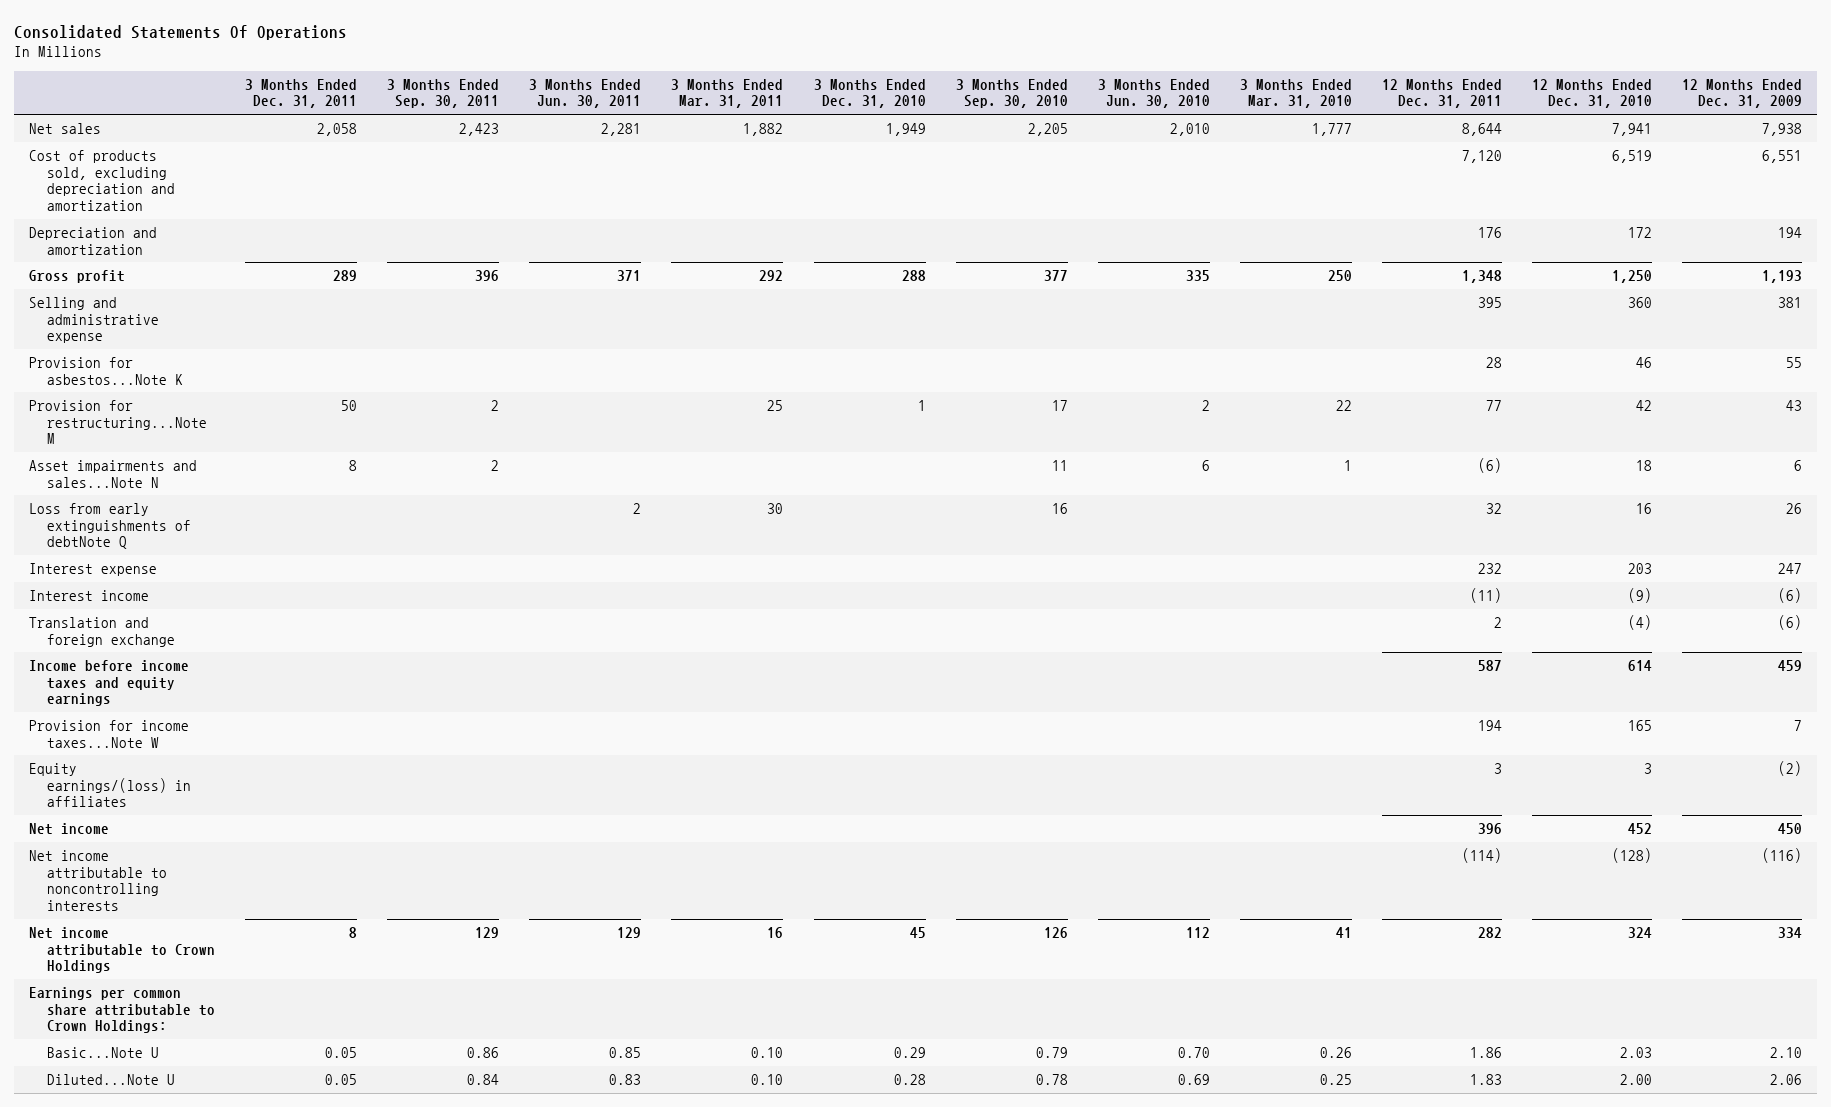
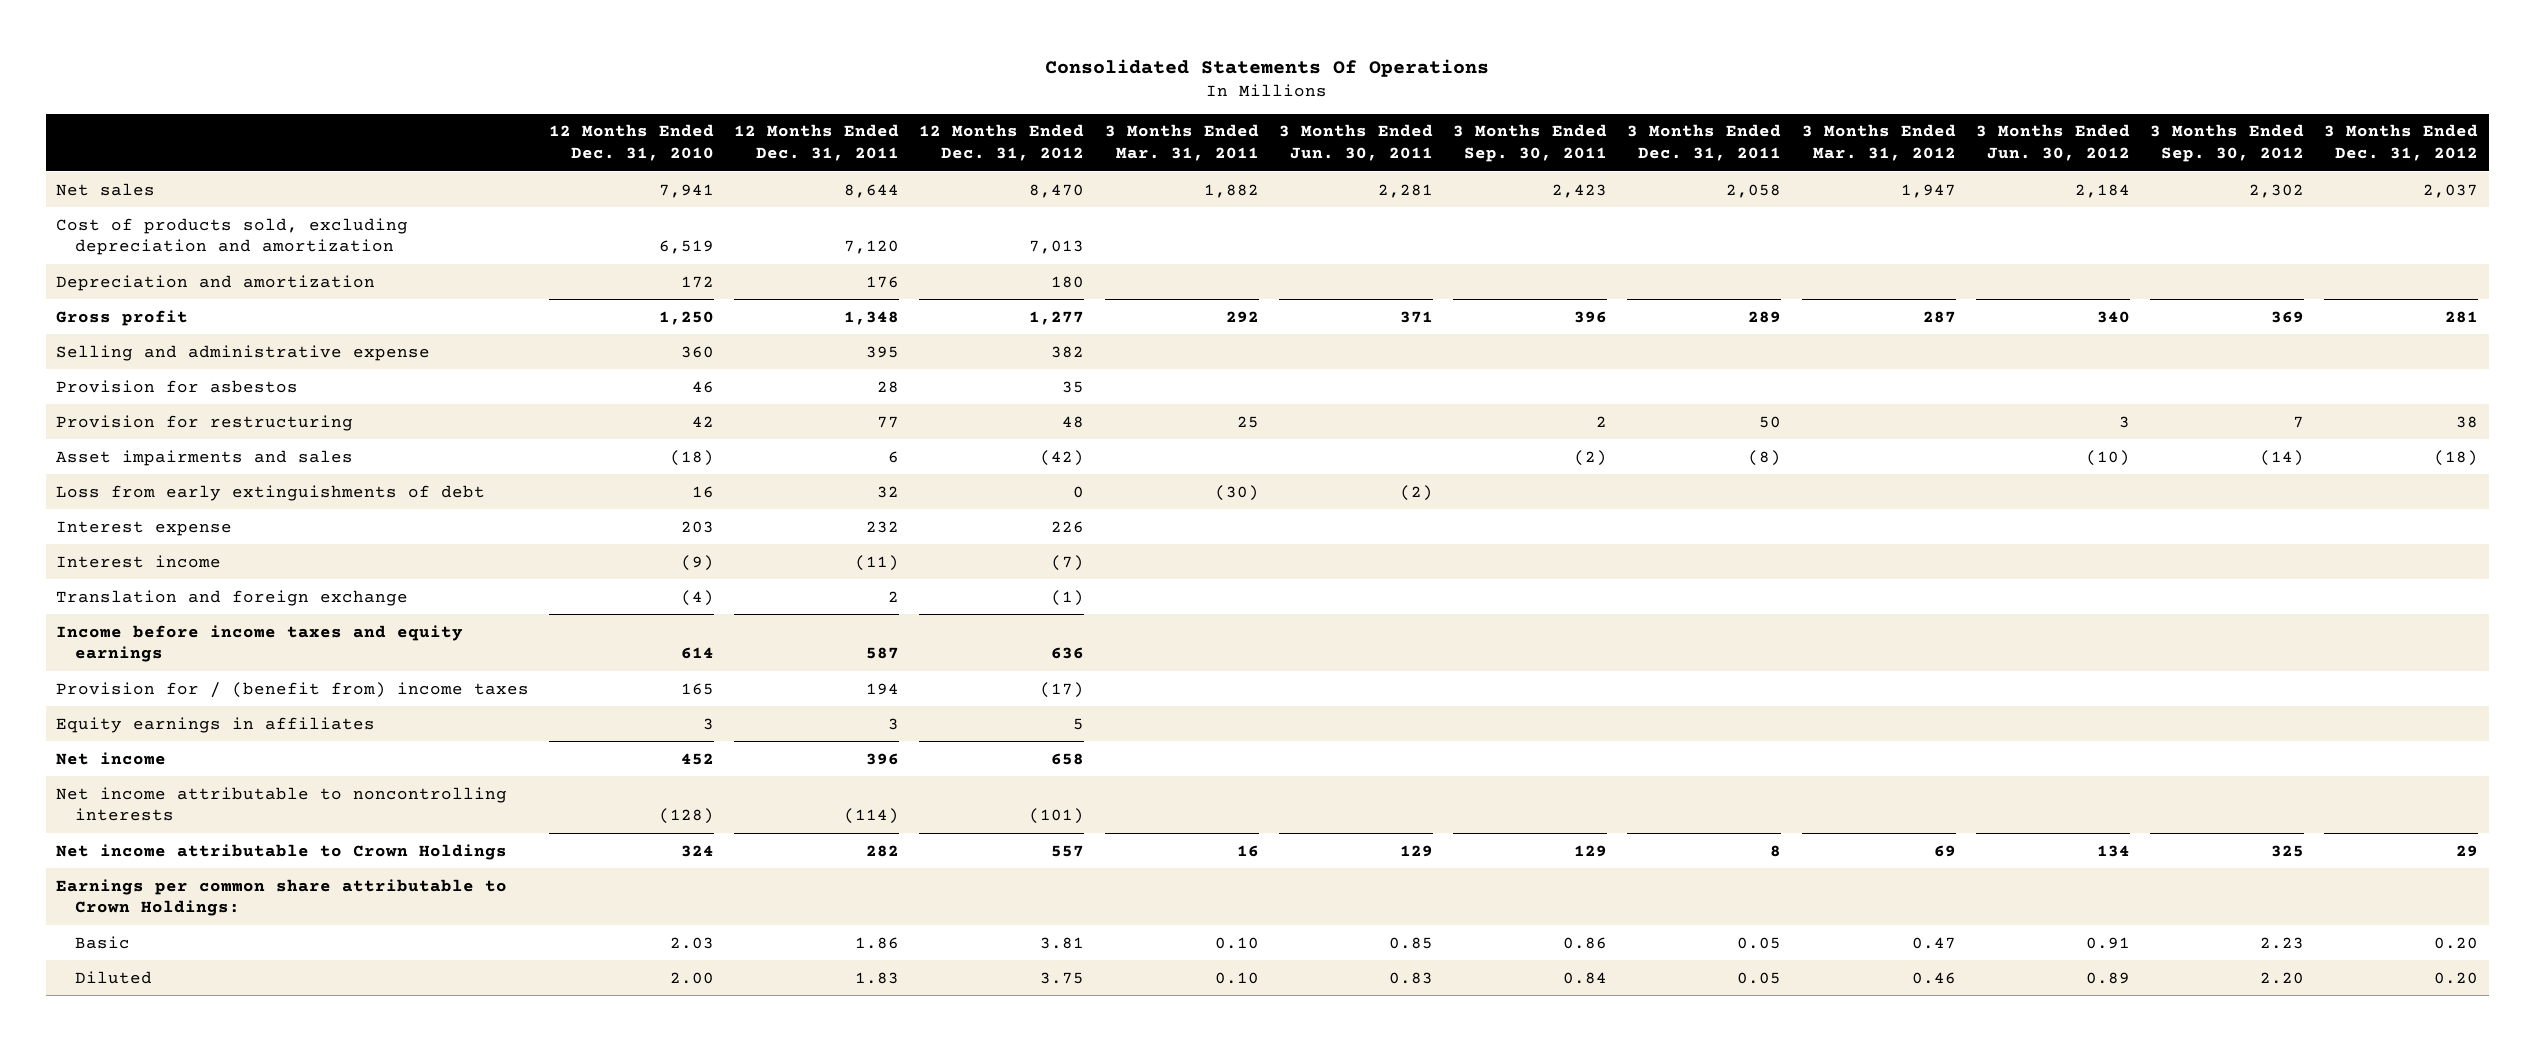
- | 3 Months Ended Dec. 31, 2011 | 3 Months Ended Sep. 30, 2011 | 3 Months Ended Jun. 30, 2011 | 3 Months Ended Mar. 31, 2011 | 3 Months Ended Dec. 31, 2010 | 3 Months Ended Sep. 30, 2010 | 3 Months Ended Jun. 30, 2010 | 3 Months Ended Mar. 31, 2010 | 12 Months Ended Dec. 31, 2011 | 12 Months Ended Dec. 31, 2010 | 12 Months Ended Dec. 31, 2009
+ | 12 Months Ended Dec. 31, 2010 | 12 Months Ended Dec. 31, 2011 | 12 Months Ended Dec. 31, 2012 | 3 Months Ended Mar. 31, 2011 | 3 Months Ended Jun. 30, 2011 | 3 Months Ended Sep. 30, 2011 | 3 Months Ended Dec. 31, 2011 | 3 Months Ended Mar. 31, 2012 | 3 Months Ended Jun. 30, 2012 | 3 Months Ended Sep. 30, 2012 | 3 Months Ended Dec. 31, 2012
- Provision for asbestos...Note K | | | | | | | | | 28 | 46 | 55
- Provision for restructuring...Note M | 50 | 2 | | 25 | 1 | 17 | 2 | 22 | 77 | 42 | 43
- Asset impairments and sales...Note N | 8 | 2 | | | | 11 | 6 | 1 | (6) | 18 | 6
- Loss from early extinguishments of debtNote Q | | | 2 | 30 | | 16 | | | 32 | 16 | 26
+ Provision for asbestos | 46 | 28 | 35 | | | | | | | |
+ Provision for restructuring | 42 | 77 | 48 | 25 | | 2 | 50 | | 3 | 7 | 38
+ Asset impairments and sales | (18) | 6 | (42) | | | (2) | (8) | | (10) | (14) | (18)
+ Loss from early extinguishments of debt | 16 | 32 | 0 | (30) | (2) | | | | | |
- Provision for income taxes...Note W | | | | | | | | | 194 | 165 | 7
- Equity earnings/(loss) in affiliates | | | | | | | | | 3 | 3 | (2)
+ Provision for / (benefit from) income taxes | 165 | 194 | (17) | | | | | | | |
+ Equity earnings in affiliates | 3 | 3 | 5 | | | | | | | |
- Basic...Note U | 0.05 | 0.86 | 0.85 | 0.10 | 0.29 | 0.79 | 0.70 | 0.26 | 1.86 | 2.03 | 2.10
- Diluted...Note U | 0.05 | 0.84 | 0.83 | 0.10 | 0.28 | 0.78 | 0.69 | 0.25 | 1.83 | 2.00 | 2.06
+ Basic | 2.03 | 1.86 | 3.81 | 0.10 | 0.85 | 0.86 | 0.05 | 0.47 | 0.91 | 2.23 | 0.20
+ Diluted | 2.00 | 1.83 | 3.75 | 0.10 | 0.83 | 0.84 | 0.05 | 0.46 | 0.89 | 2.20 | 0.20

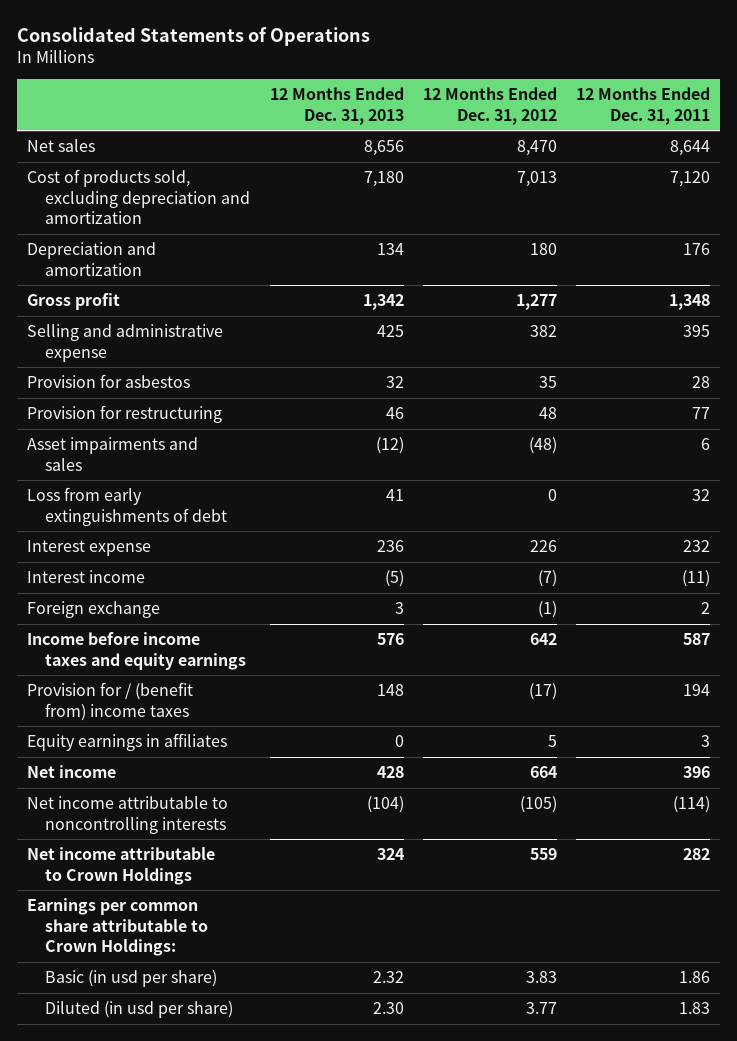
- Consolidated Statements Of Operations
+ Consolidated Statements of Operations
- | 12 Months Ended Dec. 31, 2010 | 12 Months Ended Dec. 31, 2011 | 12 Months Ended Dec. 31, 2012 | 3 Months Ended Mar. 31, 2011 | 3 Months Ended Jun. 30, 2011 | 3 Months Ended Sep. 30, 2011 | 3 Months Ended Dec. 31, 2011 | 3 Months Ended Mar. 31, 2012 | 3 Months Ended Jun. 30, 2012 | 3 Months Ended Sep. 30, 2012 | 3 Months Ended Dec. 31, 2012
+ | 12 Months Ended Dec. 31, 2013 | 12 Months Ended Dec. 31, 2012 | 12 Months Ended Dec. 31, 2011
- Asset impairments and sales | (18) | 6 | (42) | | | (2) | (8) | | (10) | (14) | (18)
+ Asset impairments and sales | (12) | (48) | 6
- Translation and foreign exchange | (4) | 2 | (1) | | | | | | | |
- Income before income taxes and equity earnings | 614 | 587 | 636 | | | | | | | |
+ Foreign exchange | 3 | (1) | 2
+ Income before income taxes and equity earnings | 576 | 642 | 587
- Net income | 452 | 396 | 658 | | | | | | | |
- Net income attributable to noncontrolling interests | (128) | (114) | (101) | | | | | | | |
- Net income attributable to Crown Holdings | 324 | 282 | 557 | 16 | 129 | 129 | 8 | 69 | 134 | 325 | 29
+ Net income | 428 | 664 | 396
+ Net income attributable to noncontrolling interests | (104) | (105) | (114)
+ Net income attributable to Crown Holdings | 324 | 559 | 282
- Basic | 2.03 | 1.86 | 3.81 | 0.10 | 0.85 | 0.86 | 0.05 | 0.47 | 0.91 | 2.23 | 0.20
- Diluted | 2.00 | 1.83 | 3.75 | 0.10 | 0.83 | 0.84 | 0.05 | 0.46 | 0.89 | 2.20 | 0.20
+ Basic (in usd per share) | 2.32 | 3.83 | 1.86
+ Diluted (in usd per share) | 2.30 | 3.77 | 1.83

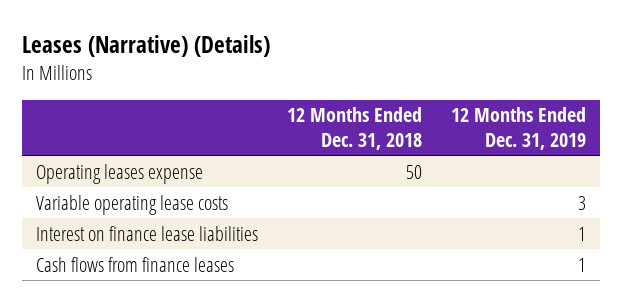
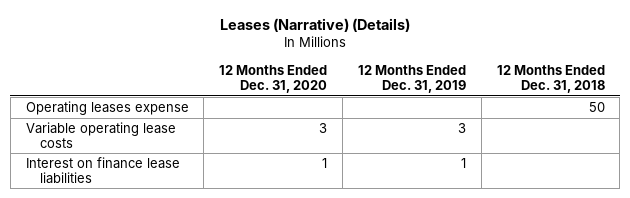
- | 12 Months Ended Dec. 31, 2018 | 12 Months Ended Dec. 31, 2019
+ | 12 Months Ended Dec. 31, 2020 | 12 Months Ended Dec. 31, 2019 | 12 Months Ended Dec. 31, 2018
- Cash flows from finance leases | | 1

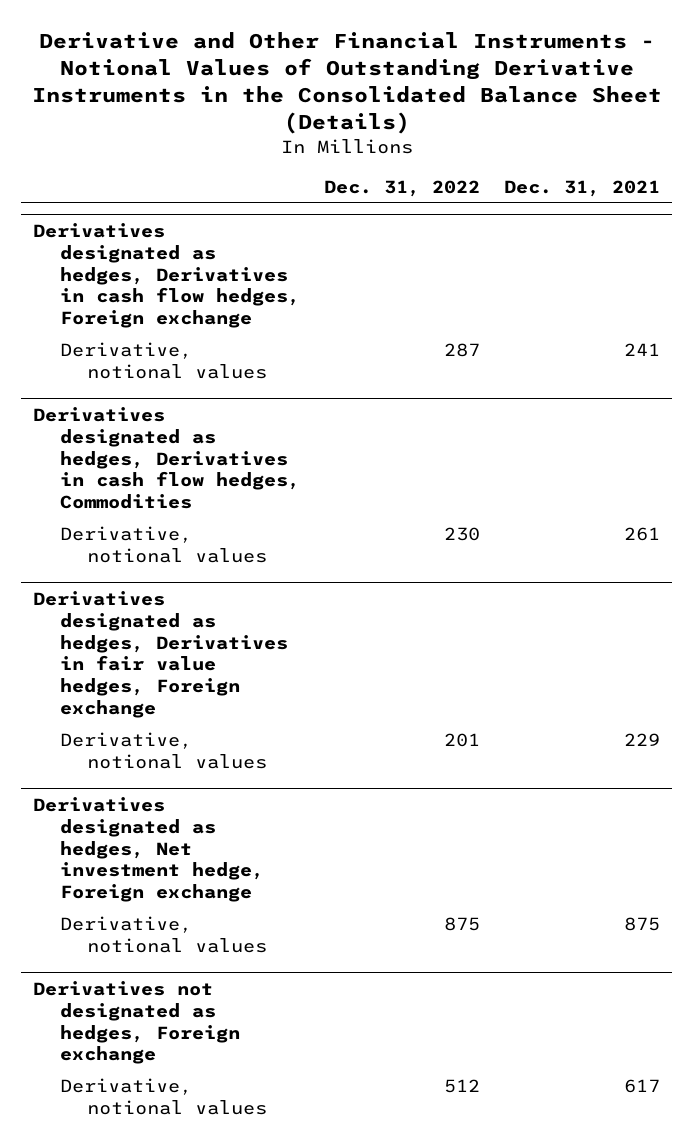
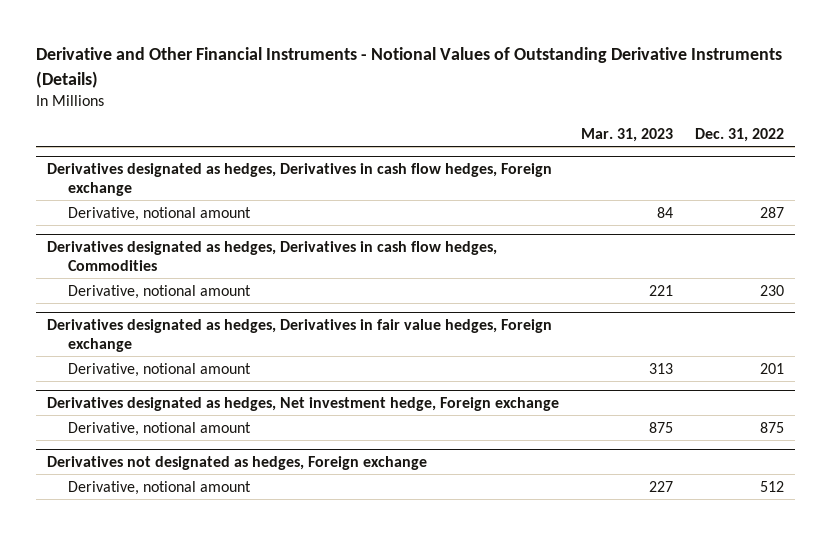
- Derivative and Other Financial Instruments - Notional Values of Outstanding Derivative Instruments in the Consolidated Balance Sheet (Details)
+ Derivative and Other Financial Instruments - Notional Values of Outstanding Derivative Instruments (Details)
- | Dec. 31, 2022 | Dec. 31, 2021
+ | Mar. 31, 2023 | Dec. 31, 2022
@ Derivatives designated as hedges, Derivatives in cash flow hedges, Foreign exchange
- Derivative, notional values | 287 | 241
+ Derivative, notional amount | 84 | 287
@ Derivatives designated as hedges, Derivatives in cash flow hedges, Commodities
- Derivative, notional values | 230 | 261
+ Derivative, notional amount | 221 | 230
@ Derivatives designated as hedges, Derivatives in fair value hedges, Foreign exchange
- Derivative, notional values | 201 | 229
+ Derivative, notional amount | 313 | 201
@ Derivatives designated as hedges, Net investment hedge, Foreign exchange
- Derivative, notional values | 875 | 875
+ Derivative, notional amount | 875 | 875
@ Derivatives not designated as hedges, Foreign exchange
- Derivative, notional values | 512 | 617
+ Derivative, notional amount | 227 | 512

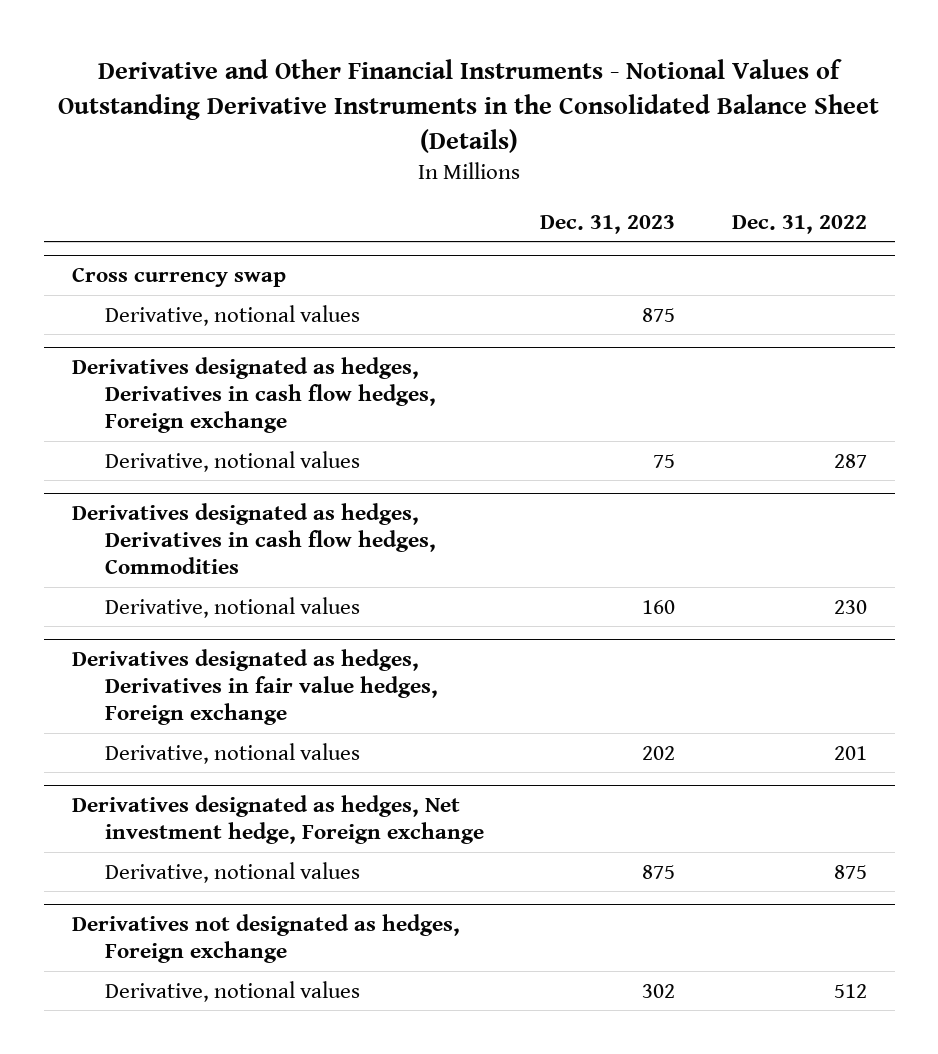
- Derivative and Other Financial Instruments - Notional Values of Outstanding Derivative Instruments (Details)
+ Derivative and Other Financial Instruments - Notional Values of Outstanding Derivative Instruments in the Consolidated Balance Sheet (Details)
- | Mar. 31, 2023 | Dec. 31, 2022
+ | Dec. 31, 2023 | Dec. 31, 2022
+ Cross currency swap
+ Derivative, notional values | 875 |
@ Derivatives designated as hedges, Derivatives in cash flow hedges, Foreign exchange
- Derivative, notional amount | 84 | 287
+ Derivative, notional values | 75 | 287
@ Derivatives designated as hedges, Derivatives in cash flow hedges, Commodities
- Derivative, notional amount | 221 | 230
+ Derivative, notional values | 160 | 230
@ Derivatives designated as hedges, Derivatives in fair value hedges, Foreign exchange
- Derivative, notional amount | 313 | 201
+ Derivative, notional values | 202 | 201
@ Derivatives designated as hedges, Net investment hedge, Foreign exchange
- Derivative, notional amount | 875 | 875
+ Derivative, notional values | 875 | 875
@ Derivatives not designated as hedges, Foreign exchange
- Derivative, notional amount | 227 | 512
+ Derivative, notional values | 302 | 512

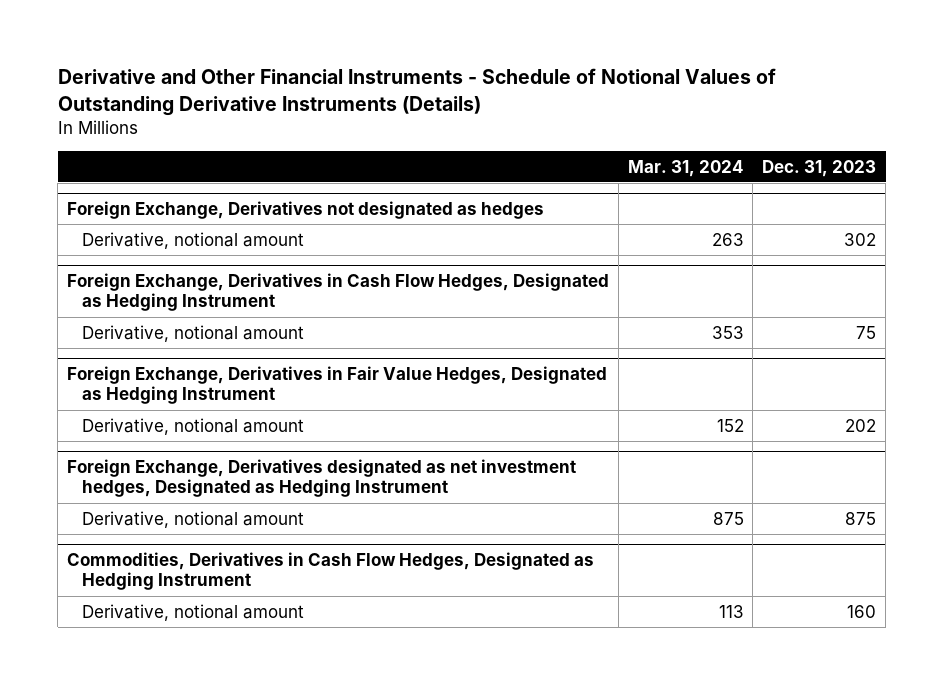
- Derivative and Other Financial Instruments - Notional Values of Outstanding Derivative Instruments in the Consolidated Balance Sheet (Details)
+ Derivative and Other Financial Instruments - Schedule of Notional Values of Outstanding Derivative Instruments (Details)
- | Dec. 31, 2023 | Dec. 31, 2022
+ | Mar. 31, 2024 | Dec. 31, 2023
- Cross currency swap
- Derivative, notional values | 875 |
- Derivatives designated as hedges, Derivatives in cash flow hedges, Foreign exchange
- Derivative, notional values | 75 | 287
- Derivatives designated as hedges, Derivatives in cash flow hedges, Commodities
- Derivative, notional values | 160 | 230
- Derivatives designated as hedges, Derivatives in fair value hedges, Foreign exchange
- Derivative, notional values | 202 | 201
- Derivatives designated as hedges, Net investment hedge, Foreign exchange
- Derivative, notional values | 875 | 875
- Derivatives not designated as hedges, Foreign exchange
- Derivative, notional values | 302 | 512
+ Foreign Exchange, Derivatives not designated as hedges
+ Derivative, notional amount | 263 | 302
+ Foreign Exchange, Derivatives in Cash Flow Hedges, Designated as Hedging Instrument
+ Derivative, notional amount | 353 | 75
+ Foreign Exchange, Derivatives in Fair Value Hedges, Designated as Hedging Instrument
+ Derivative, notional amount | 152 | 202
+ Foreign Exchange, Derivatives designated as net investment hedges, Designated as Hedging Instrument
+ Derivative, notional amount | 875 | 875
+ Commodities, Derivatives in Cash Flow Hedges, Designated as Hedging Instrument
+ Derivative, notional amount | 113 | 160

